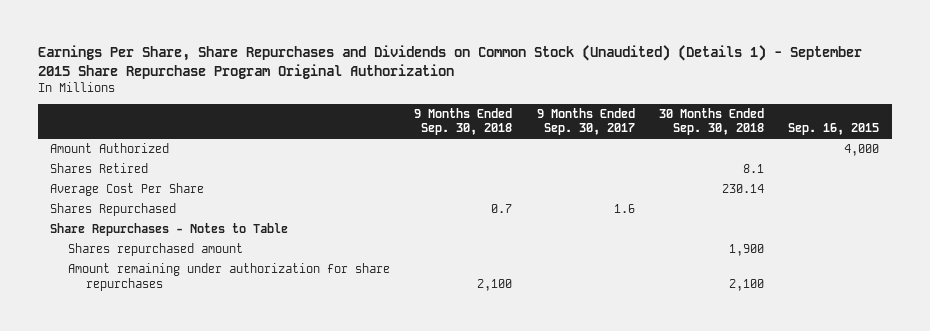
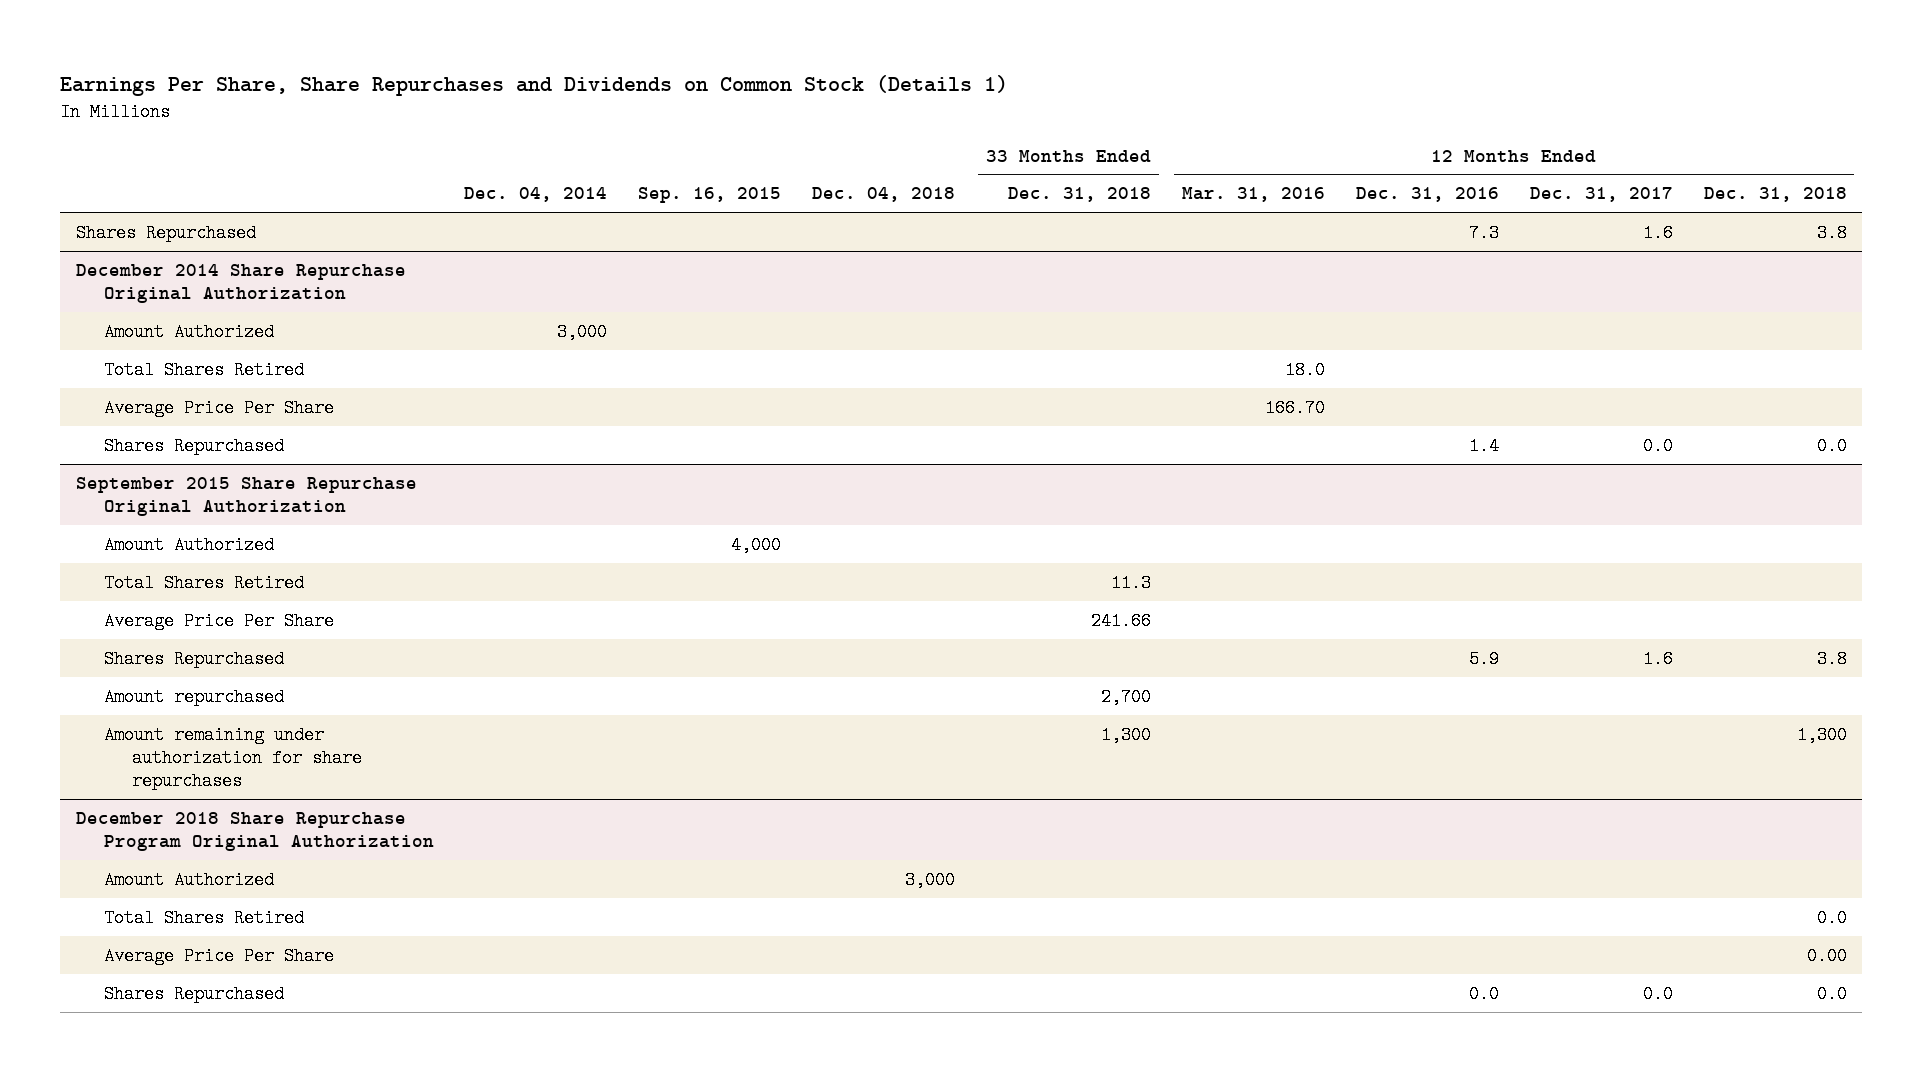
- Earnings Per Share, Share Repurchases and Dividends on Common Stock (Unaudited) (Details 1) - September 2015 Share Repurchase Program Original Authorization
+ Earnings Per Share, Share Repurchases and Dividends on Common Stock (Details 1)
- | 9 Months Ended Sep. 30, 2018 | 9 Months Ended Sep. 30, 2017 | 30 Months Ended Sep. 30, 2018 | Sep. 16, 2015
+ | Dec. 04, 2014 | Sep. 16, 2015 | Dec. 04, 2018 | 33 Months Ended Dec. 31, 2018 | 12 Months Ended Mar. 31, 2016 | 12 Months Ended Dec. 31, 2016 | 12 Months Ended Dec. 31, 2017 | 12 Months Ended Dec. 31, 2018
- Amount Authorized | | | | 4,000
- Shares Retired | | | 8.1 |
- Average Cost Per Share | | | 230.14 |
- Share Repurchases - Notes to Table
- Shares repurchased amount | | | 1,900 |
- Amount remaining under authorization for share repurchases | 2,100 | | 2,100 |
+ December 2014 Share Repurchase Original Authorization
+ Amount Authorized | 3,000 | | | | | | |
+ Total Shares Retired | | | | | 18.0 | | |
+ Average Price Per Share | | | | | 166.70 | | |
+ Shares Repurchased | | | | | | 1.4 | 0.0 | 0.0
+ September 2015 Share Repurchase Original Authorization
+ Amount Authorized | | 4,000 | | | | | |
+ Total Shares Retired | | | | 11.3 | | | |
+ Average Price Per Share | | | | 241.66 | | | |
+ Shares Repurchased | | | | | | 5.9 | 1.6 | 3.8
+ Amount repurchased | | | | 2,700 | | | |
+ Amount remaining under authorization for share repurchases | | | | 1,300 | | | | 1,300
+ December 2018 Share Repurchase Program Original Authorization
+ Amount Authorized | | | 3,000 | | | | |
+ Total Shares Retired | | | | | | | | 0.0
+ Average Price Per Share | | | | | | | | 0.00
+ Shares Repurchased | | | | | | 0.0 | 0.0 | 0.0

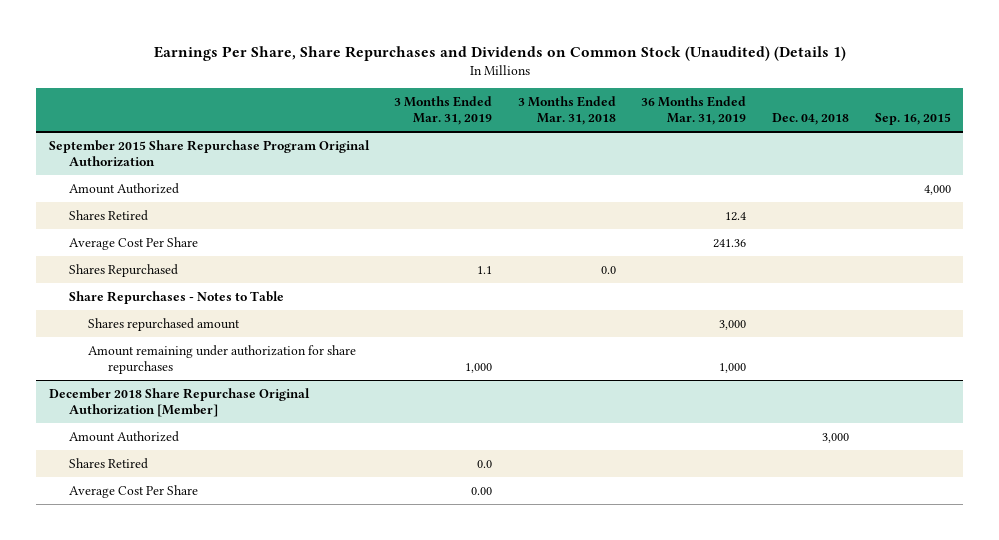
- Earnings Per Share, Share Repurchases and Dividends on Common Stock (Details 1)
+ Earnings Per Share, Share Repurchases and Dividends on Common Stock (Unaudited) (Details 1)
- | Dec. 04, 2014 | Sep. 16, 2015 | Dec. 04, 2018 | 33 Months Ended Dec. 31, 2018 | 12 Months Ended Mar. 31, 2016 | 12 Months Ended Dec. 31, 2016 | 12 Months Ended Dec. 31, 2017 | 12 Months Ended Dec. 31, 2018
+ | 3 Months Ended Mar. 31, 2019 | 3 Months Ended Mar. 31, 2018 | 36 Months Ended Mar. 31, 2019 | Dec. 04, 2018 | Sep. 16, 2015
- Shares Repurchased | | | | | | 7.3 | 1.6 | 3.8
- December 2014 Share Repurchase Original Authorization
- Amount Authorized | 3,000 | | | | | | |
- Total Shares Retired | | | | | 18.0 | | |
- Average Price Per Share | | | | | 166.70 | | |
- Shares Repurchased | | | | | | 1.4 | 0.0 | 0.0
- September 2015 Share Repurchase Original Authorization
+ September 2015 Share Repurchase Program Original Authorization
- Total Shares Retired | | | | 11.3 | | | |
- Average Price Per Share | | | | 241.66 | | | |
+ Shares Retired | | | 12.4 | |
+ Average Cost Per Share | | | 241.36 | |
- Amount repurchased | | | | 2,700 | | | |
+ Share Repurchases - Notes to Table
+ Shares repurchased amount | | | 3,000 | |
- December 2018 Share Repurchase Program Original Authorization
+ December 2018 Share Repurchase Original Authorization [Member]
- Total Shares Retired | | | | | | | | 0.0
- Average Price Per Share | | | | | | | | 0.00
- Shares Repurchased | | | | | | 0.0 | 0.0 | 0.0
+ Shares Retired | 0.0 | | | |
+ Average Cost Per Share | 0.00 | | | |

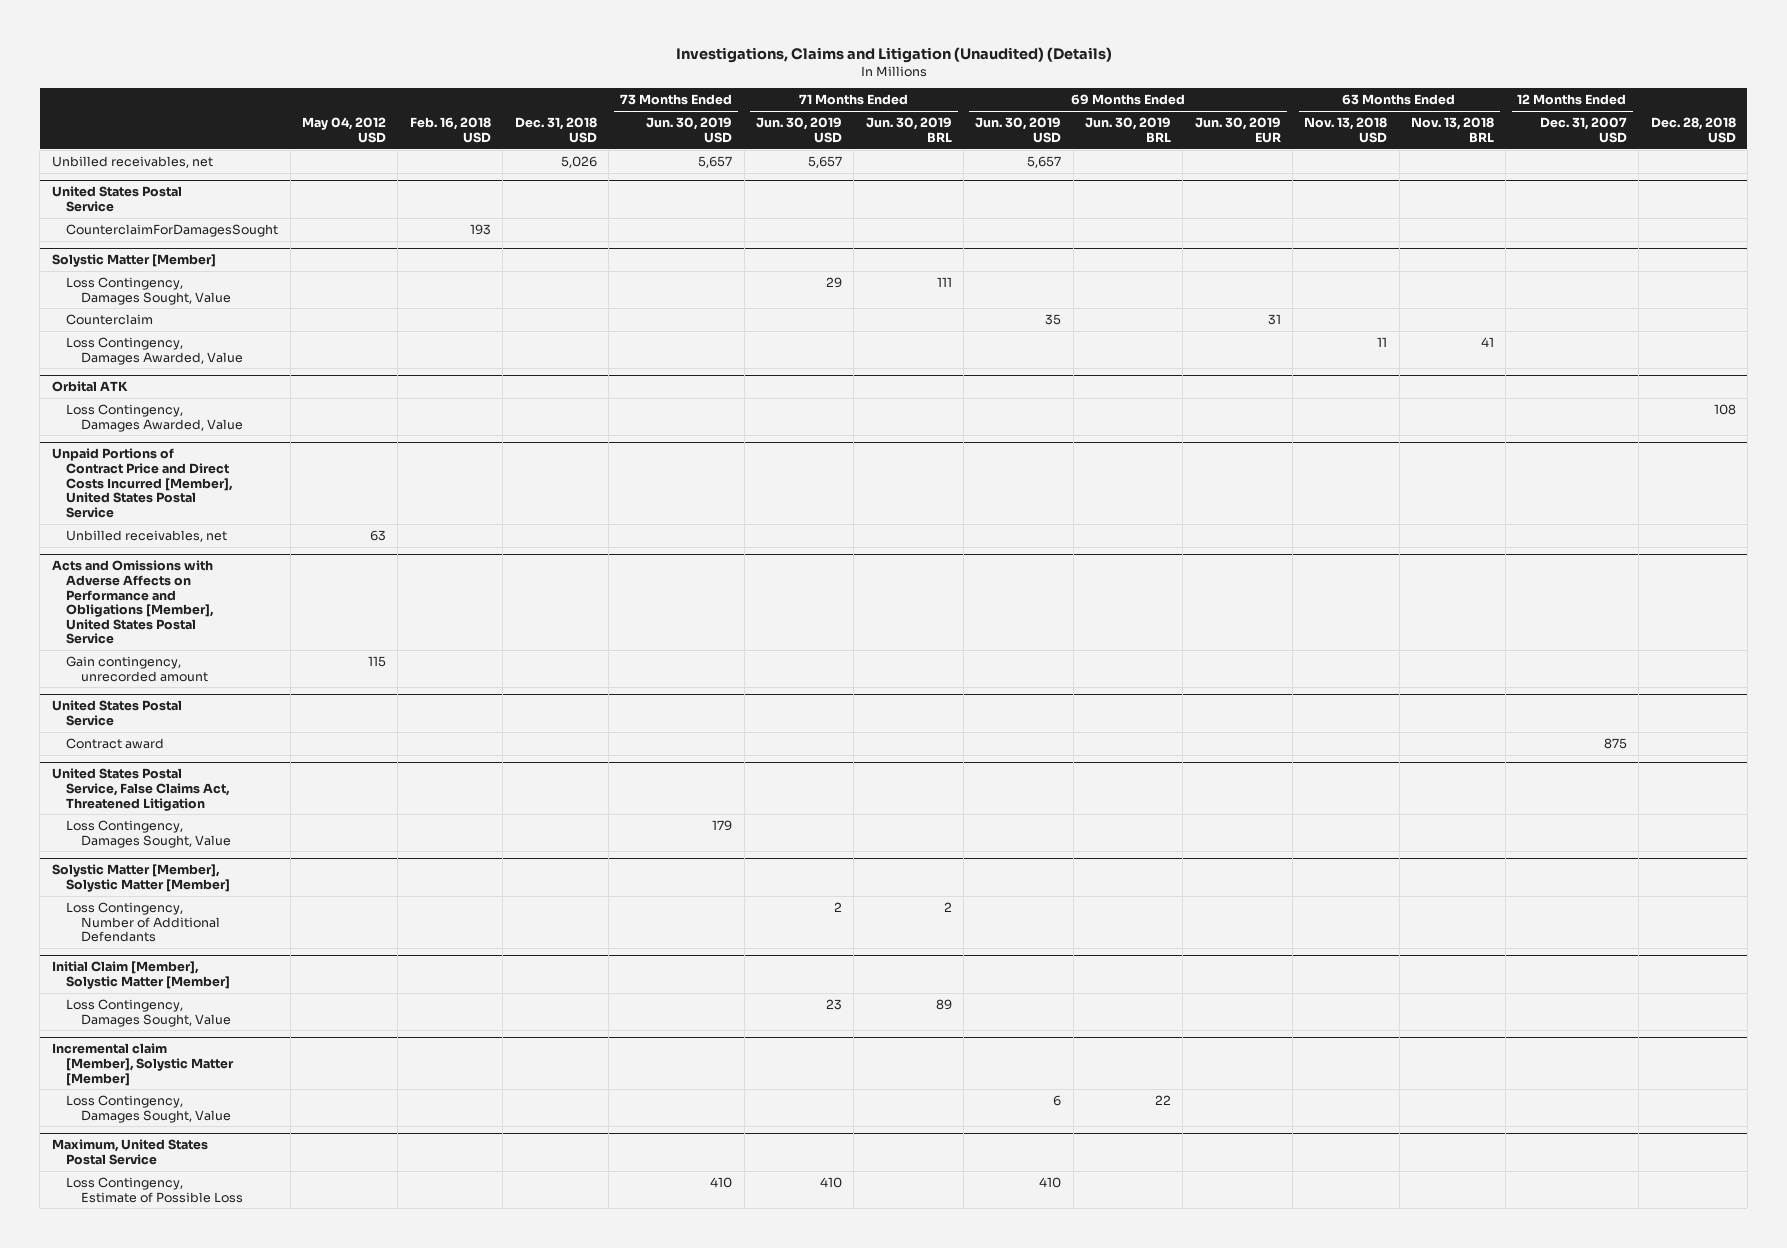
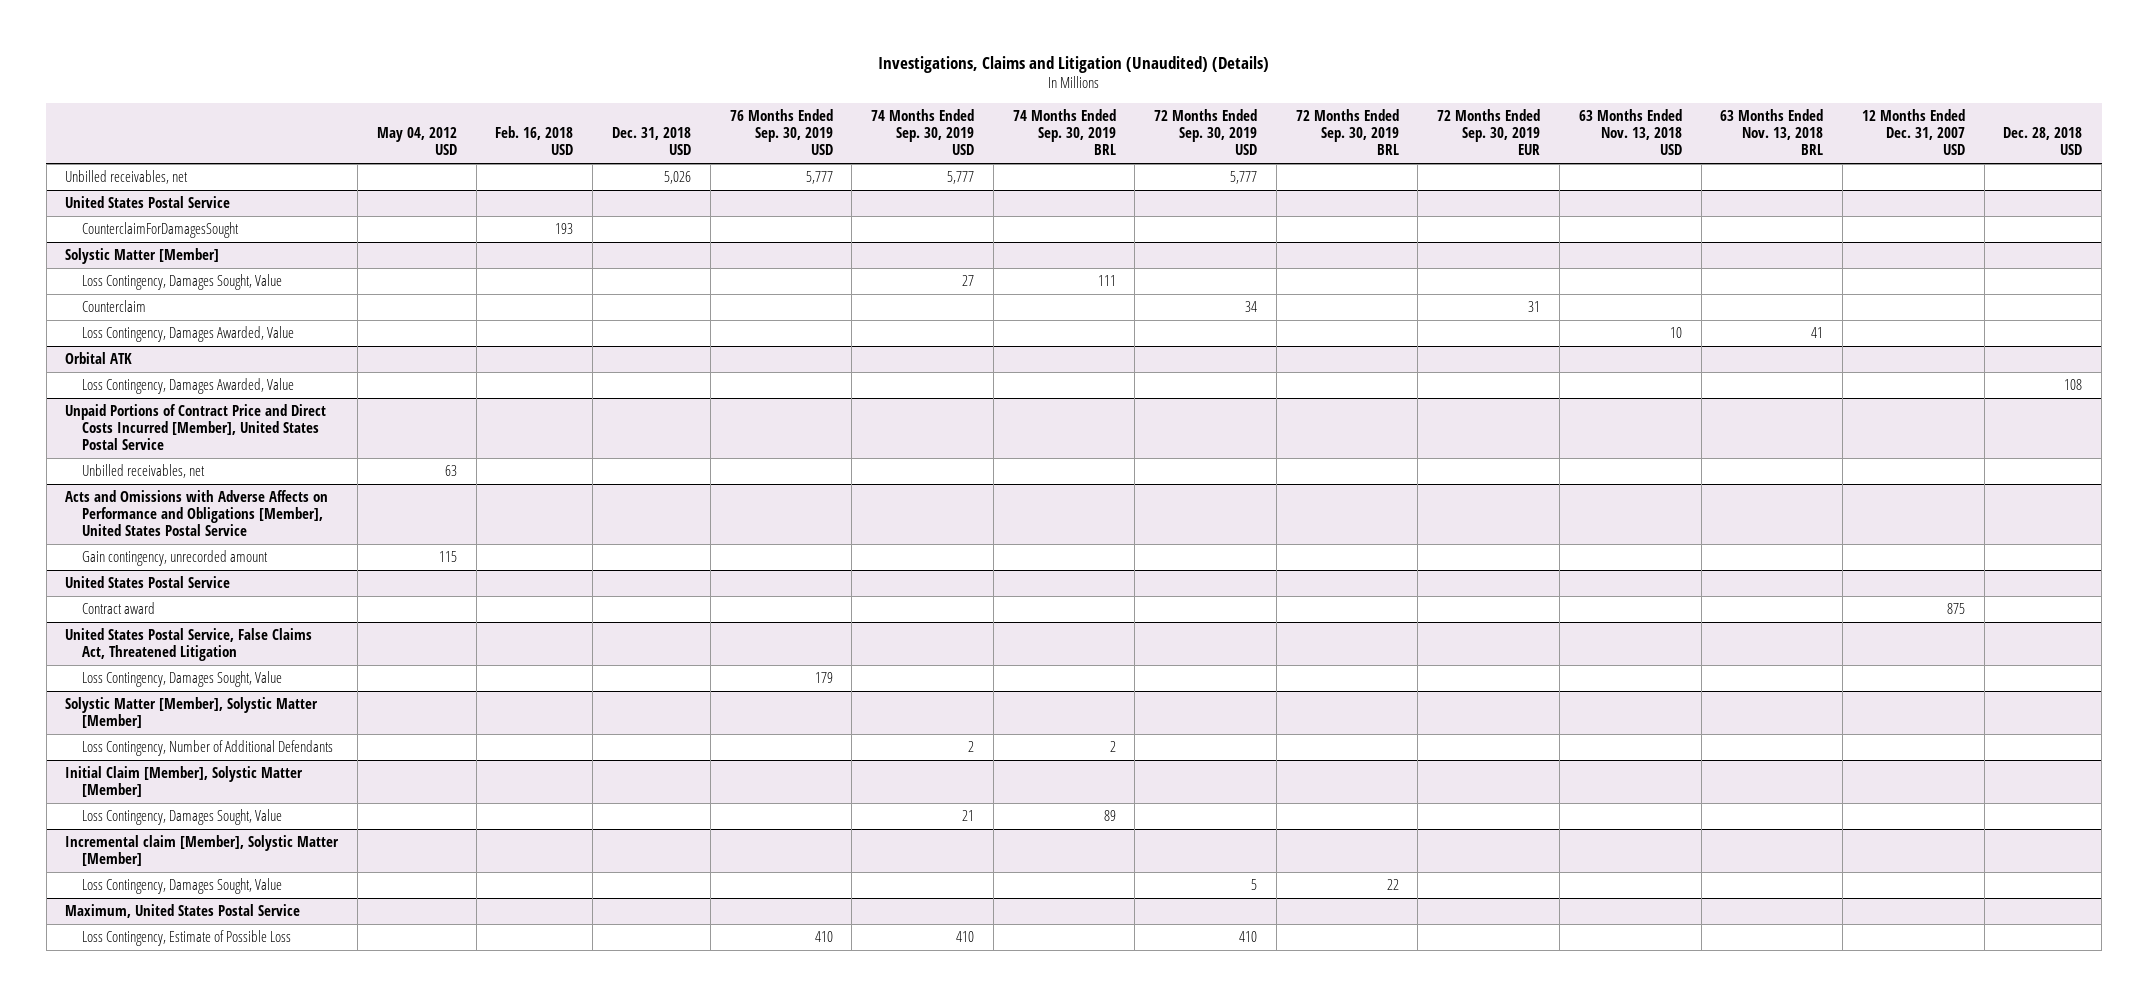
- | May 04, 2012 USD | Feb. 16, 2018 USD | Dec. 31, 2018 USD | 73 Months Ended Jun. 30, 2019 USD | 71 Months Ended Jun. 30, 2019 USD | 71 Months Ended Jun. 30, 2019 BRL | 69 Months Ended Jun. 30, 2019 USD | 69 Months Ended Jun. 30, 2019 BRL | 69 Months Ended Jun. 30, 2019 EUR | 63 Months Ended Nov. 13, 2018 USD | 63 Months Ended Nov. 13, 2018 BRL | 12 Months Ended Dec. 31, 2007 USD | Dec. 28, 2018 USD
+ | May 04, 2012 USD | Feb. 16, 2018 USD | Dec. 31, 2018 USD | 76 Months Ended Sep. 30, 2019 USD | 74 Months Ended Sep. 30, 2019 USD | 74 Months Ended Sep. 30, 2019 BRL | 72 Months Ended Sep. 30, 2019 USD | 72 Months Ended Sep. 30, 2019 BRL | 72 Months Ended Sep. 30, 2019 EUR | 63 Months Ended Nov. 13, 2018 USD | 63 Months Ended Nov. 13, 2018 BRL | 12 Months Ended Dec. 31, 2007 USD | Dec. 28, 2018 USD
@ Solystic Matter [Member]
- Loss Contingency, Damages Awarded, Value | | | | | | | | | | 11 | 41 | |
+ Loss Contingency, Damages Awarded, Value | | | | | | | | | | 10 | 41 | |

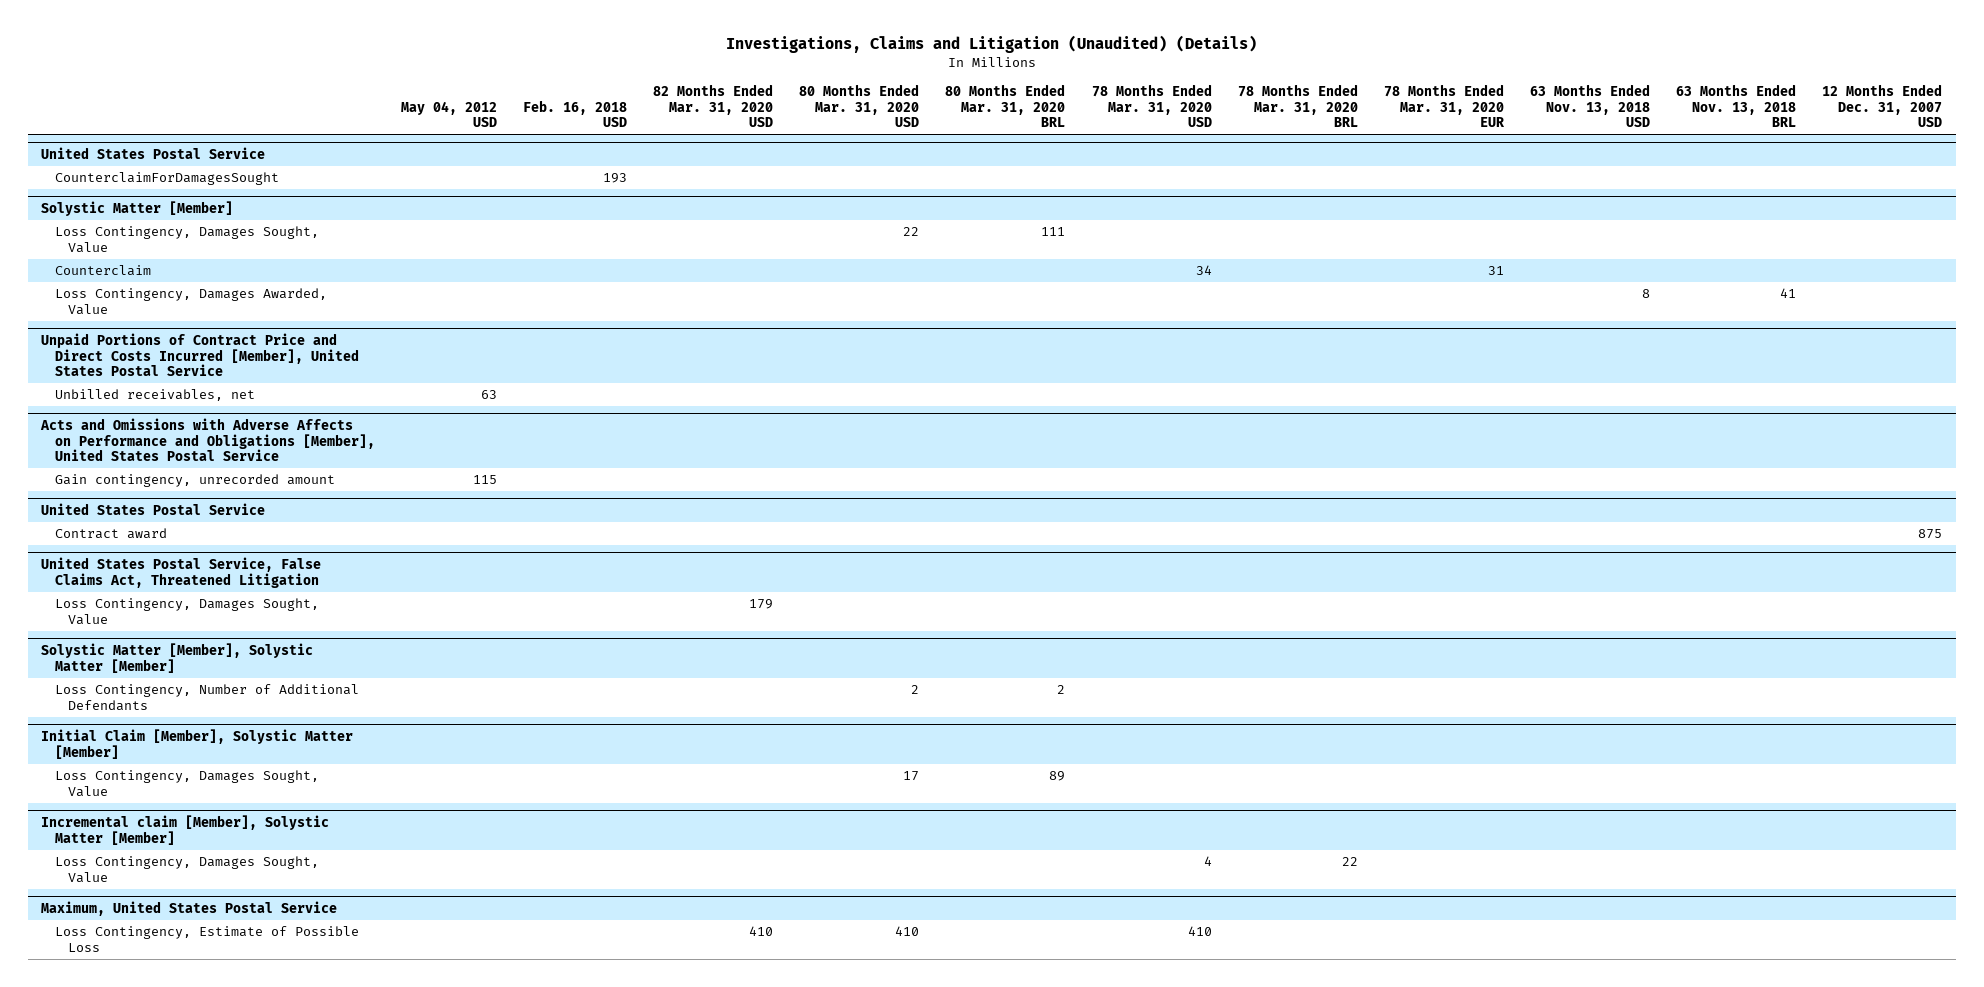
- | May 04, 2012 USD | Feb. 16, 2018 USD | Dec. 31, 2018 USD | 76 Months Ended Sep. 30, 2019 USD | 74 Months Ended Sep. 30, 2019 USD | 74 Months Ended Sep. 30, 2019 BRL | 72 Months Ended Sep. 30, 2019 USD | 72 Months Ended Sep. 30, 2019 BRL | 72 Months Ended Sep. 30, 2019 EUR | 63 Months Ended Nov. 13, 2018 USD | 63 Months Ended Nov. 13, 2018 BRL | 12 Months Ended Dec. 31, 2007 USD | Dec. 28, 2018 USD
+ | May 04, 2012 USD | Feb. 16, 2018 USD | 82 Months Ended Mar. 31, 2020 USD | 80 Months Ended Mar. 31, 2020 USD | 80 Months Ended Mar. 31, 2020 BRL | 78 Months Ended Mar. 31, 2020 USD | 78 Months Ended Mar. 31, 2020 BRL | 78 Months Ended Mar. 31, 2020 EUR | 63 Months Ended Nov. 13, 2018 USD | 63 Months Ended Nov. 13, 2018 BRL | 12 Months Ended Dec. 31, 2007 USD
- Unbilled receivables, net | | | 5,026 | 5,777 | 5,777 | | 5,777 | | | | | |
@ Solystic Matter [Member]
- Loss Contingency, Damages Awarded, Value | | | | | | | | | | 10 | 41 | |
- Orbital ATK
- Loss Contingency, Damages Awarded, Value | | | | | | | | | | | | | 108
@ Solystic Matter [Member]
+ Loss Contingency, Damages Awarded, Value | | | | | | | | | 8 | 41 |

